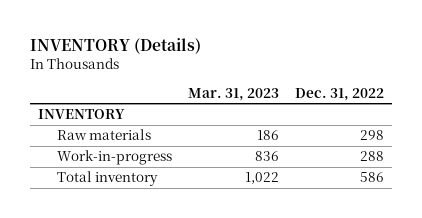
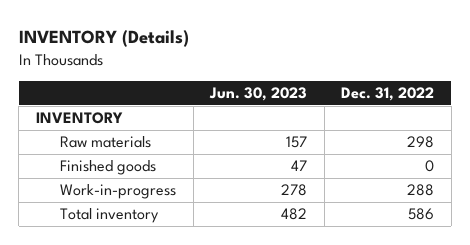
- | Mar. 31, 2023 | Dec. 31, 2022
+ | Jun. 30, 2023 | Dec. 31, 2022
+ Finished goods | 47 | 0

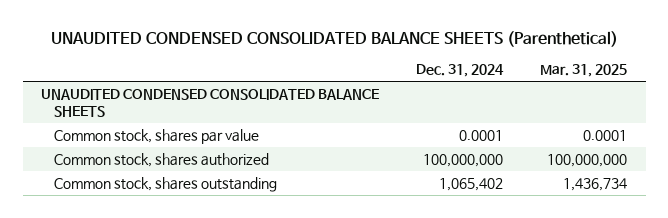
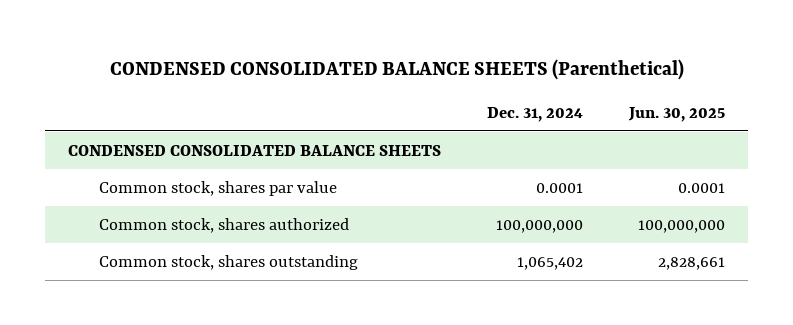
- UNAUDITED CONDENSED CONSOLIDATED BALANCE SHEETS (Parenthetical)
+ CONDENSED CONSOLIDATED BALANCE SHEETS (Parenthetical)
- | Dec. 31, 2024 | Mar. 31, 2025
+ | Dec. 31, 2024 | Jun. 30, 2025
- UNAUDITED CONDENSED CONSOLIDATED BALANCE SHEETS
+ CONDENSED CONSOLIDATED BALANCE SHEETS

